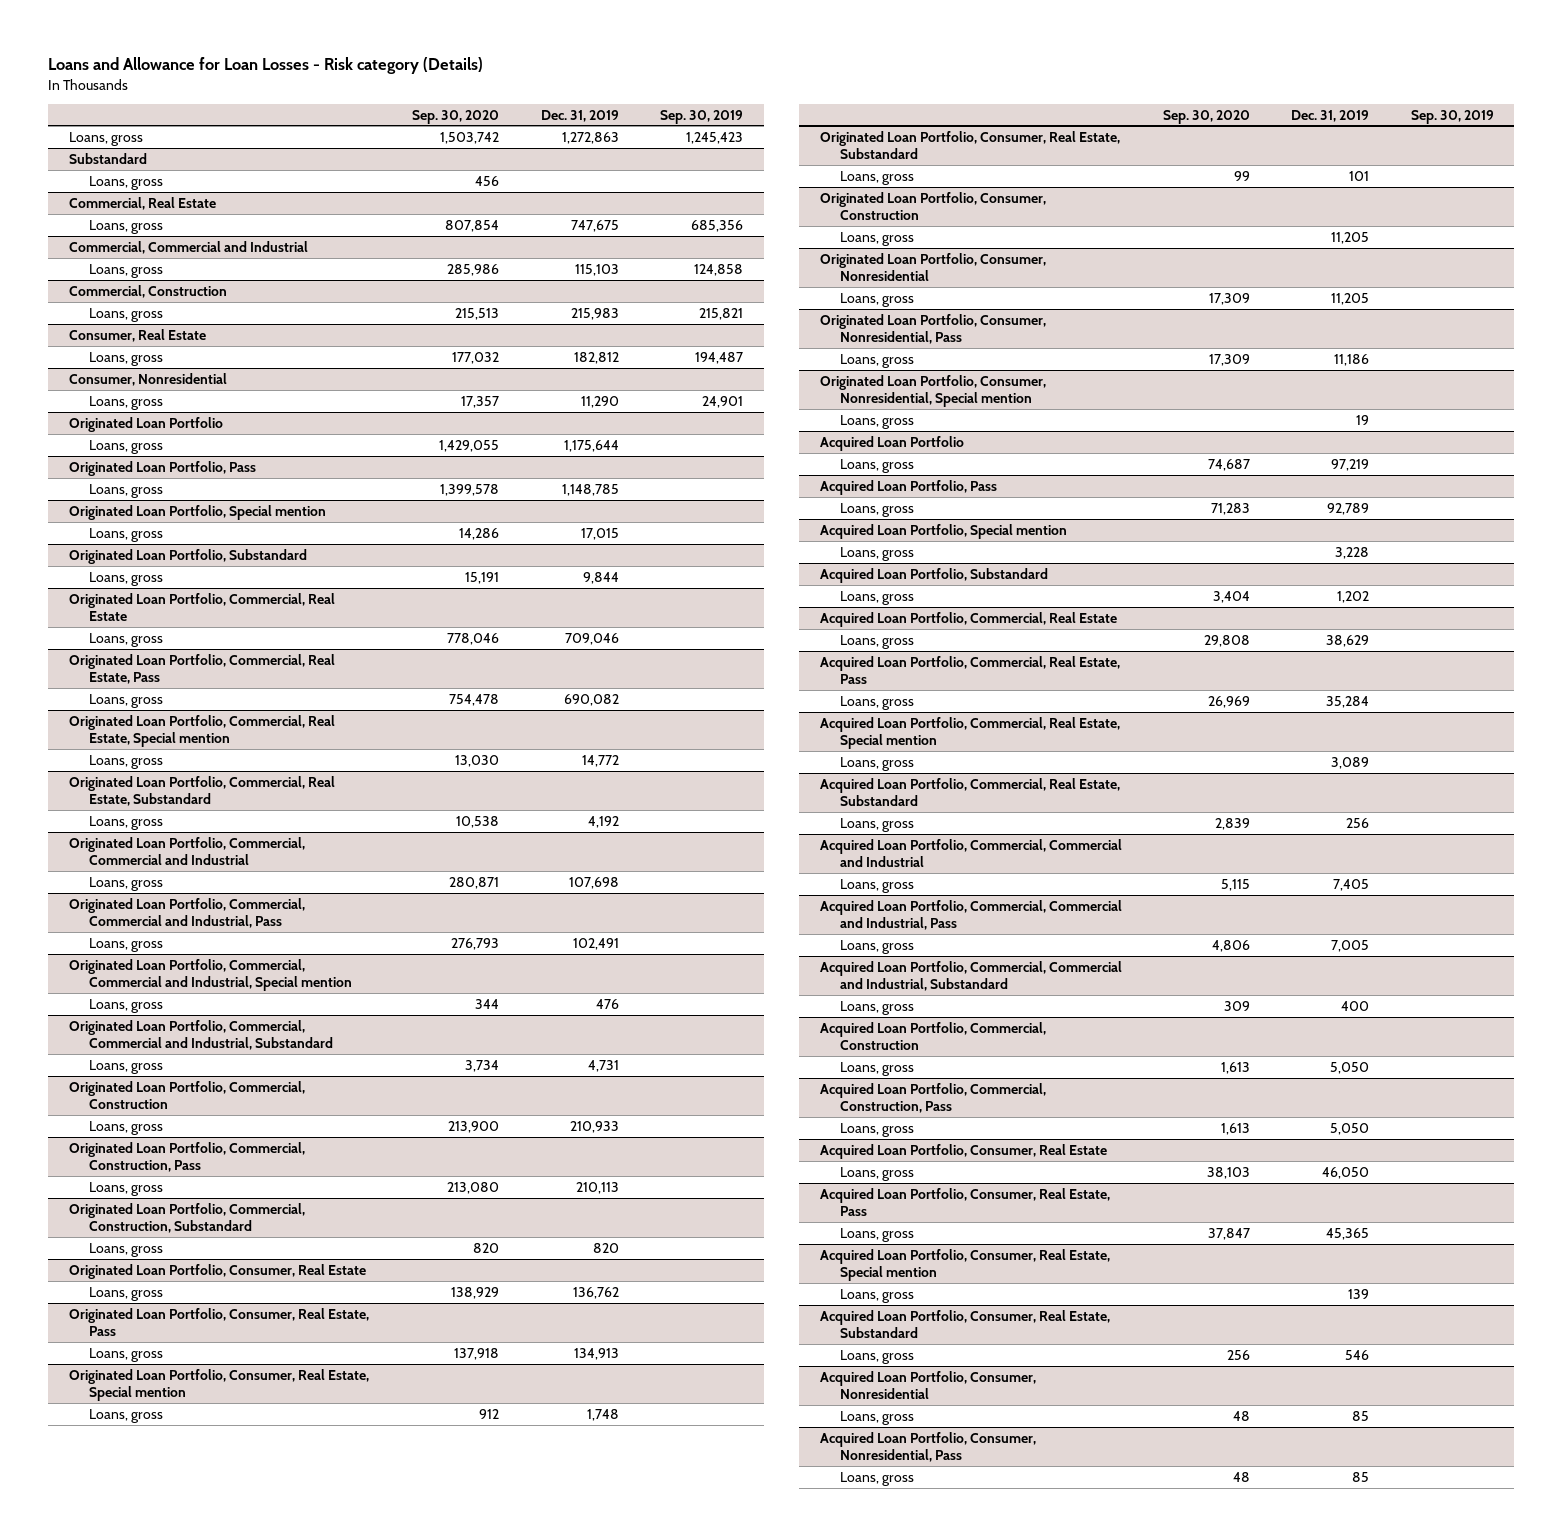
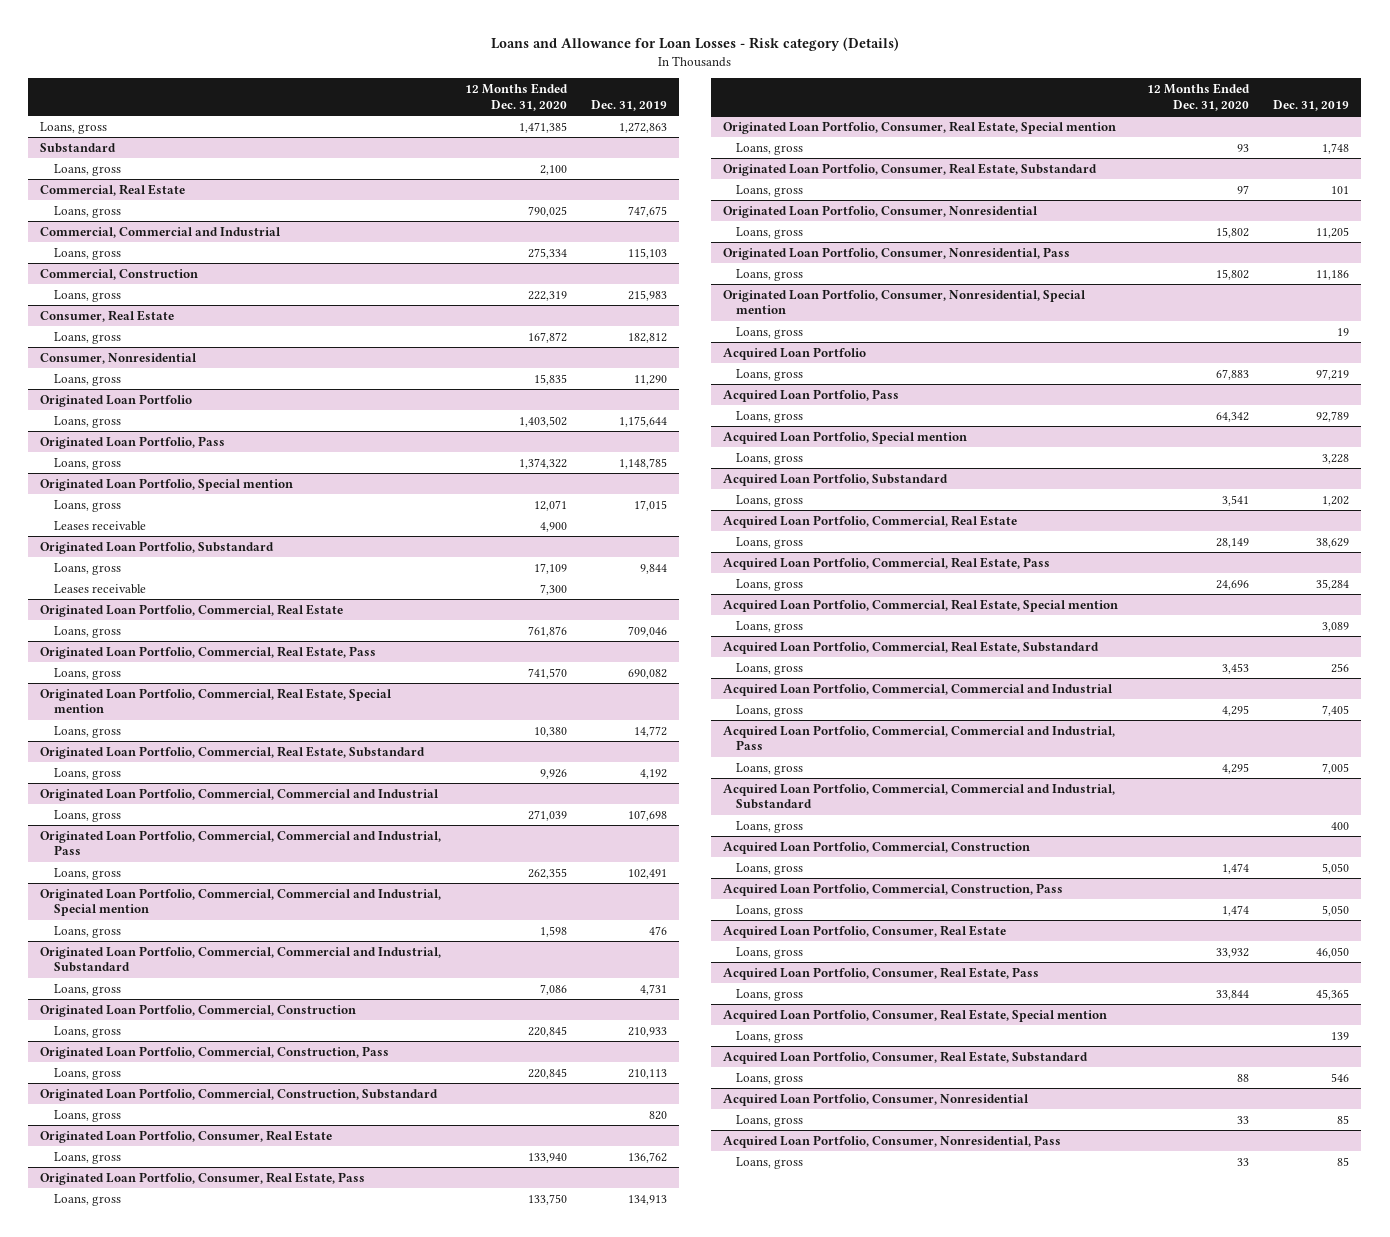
- | Sep. 30, 2020 | Dec. 31, 2019 | Sep. 30, 2019
+ | 12 Months Ended Dec. 31, 2020 | Dec. 31, 2019
@ Originated Loan Portfolio, Special mention
+ Leases receivable | 4,900 |
@ Originated Loan Portfolio, Substandard
+ Leases receivable | 7,300 |
- Originated Loan Portfolio, Consumer, Construction
- Loans, gross | | 11,205 |

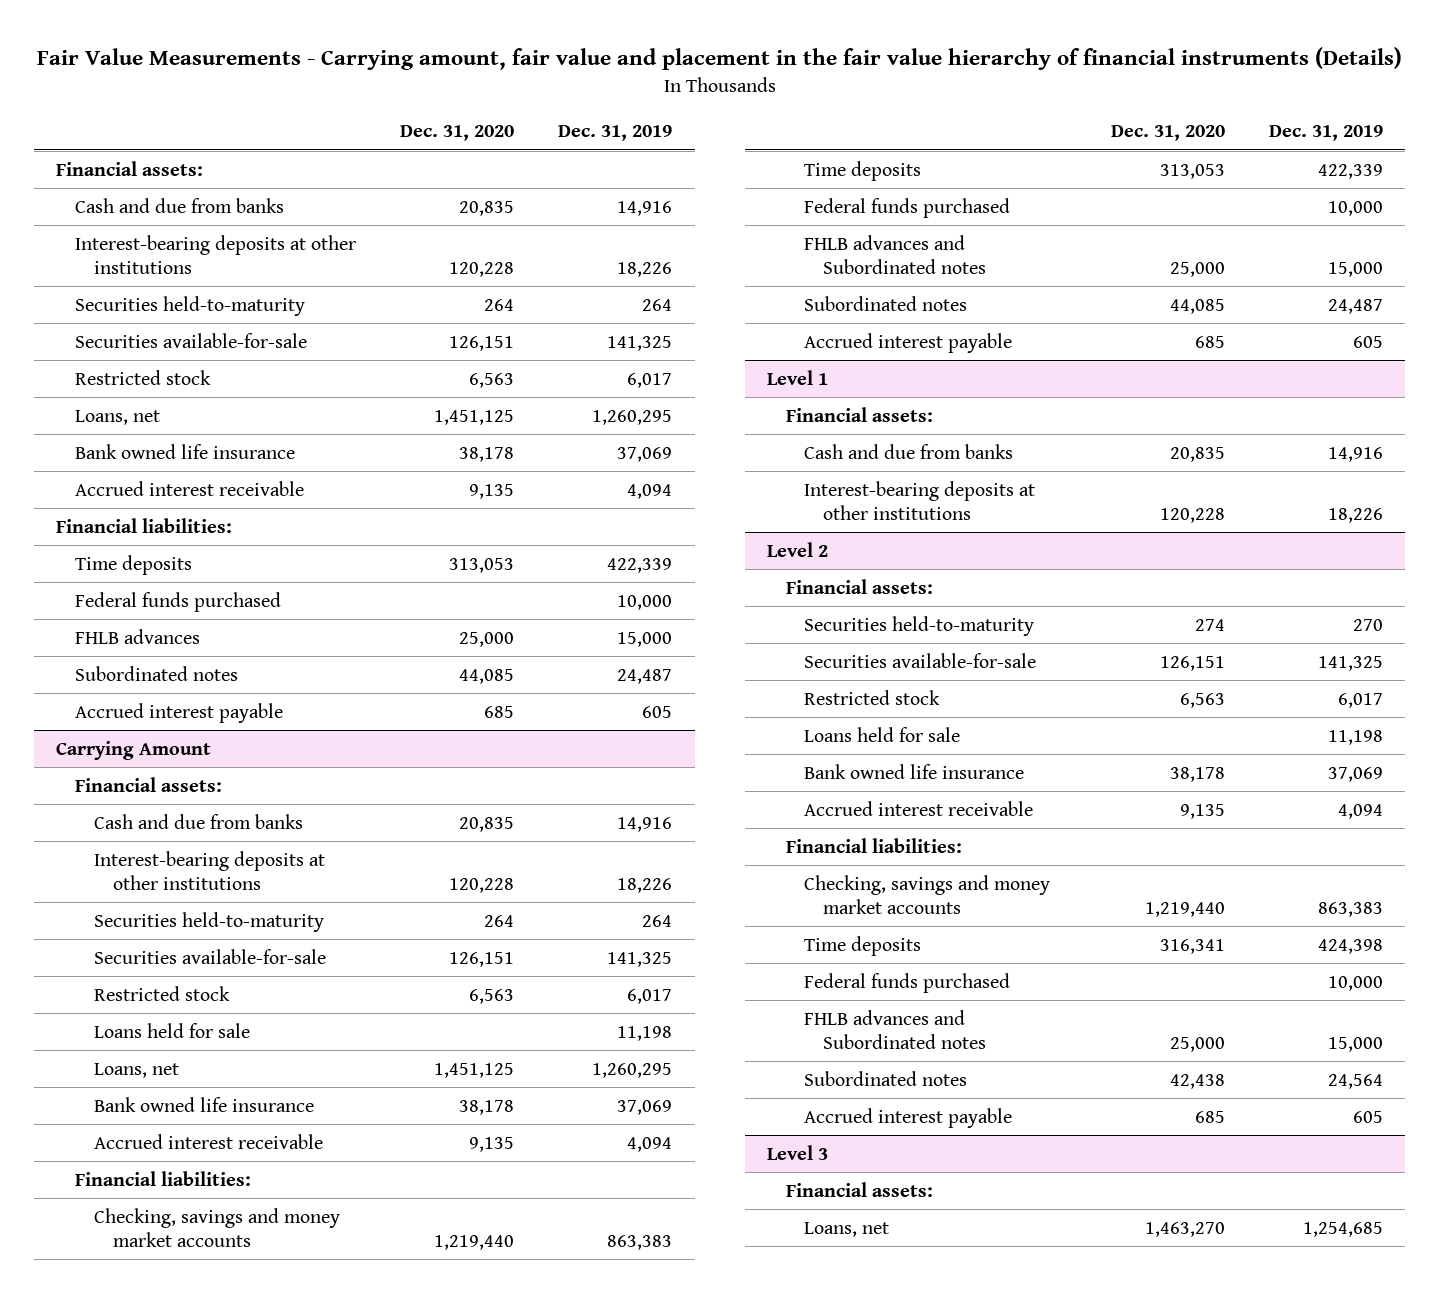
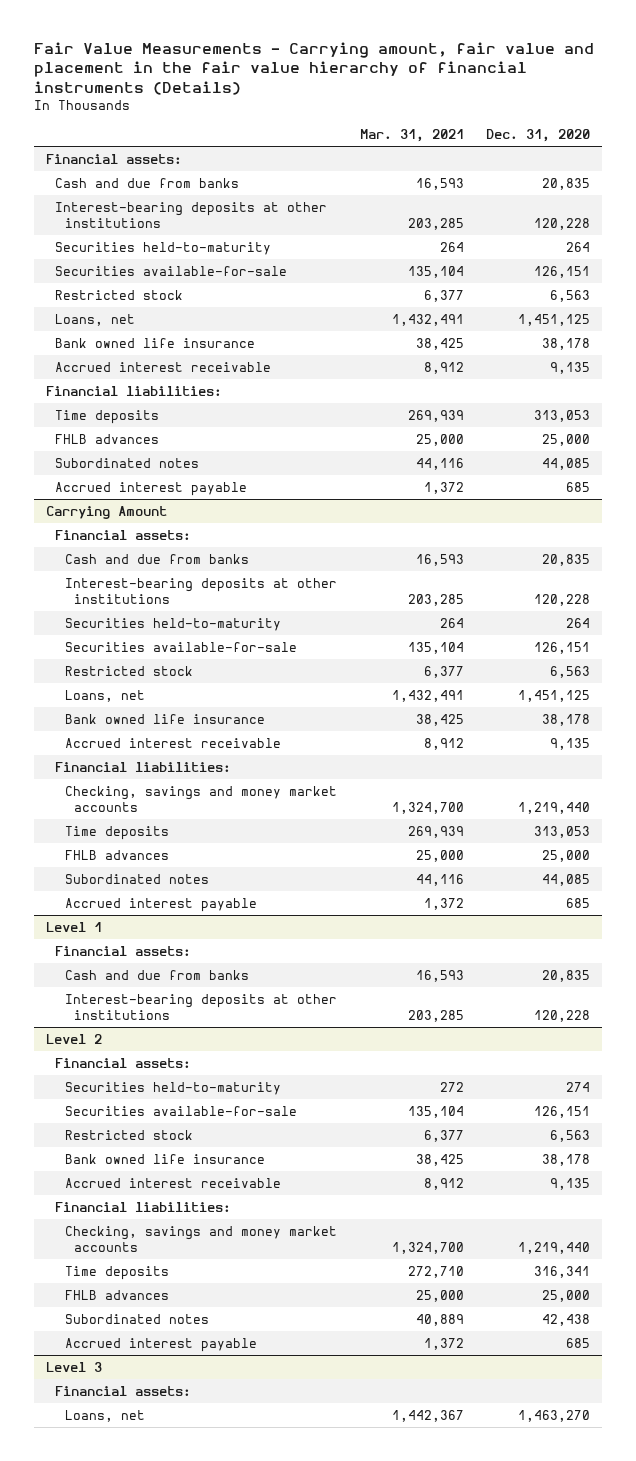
- | Dec. 31, 2020 | Dec. 31, 2019
+ | Mar. 31, 2021 | Dec. 31, 2020
- Federal funds purchased | | 10,000
@ Carrying Amount
- Loans held for sale | | 11,198
- Federal funds purchased | | 10,000
- FHLB advances and Subordinated notes | 25,000 | 15,000
+ FHLB advances | 25,000 | 25,000
@ Level 2
- Loans held for sale | | 11,198
- Federal funds purchased | | 10,000
- FHLB advances and Subordinated notes | 25,000 | 15,000
+ FHLB advances | 25,000 | 25,000

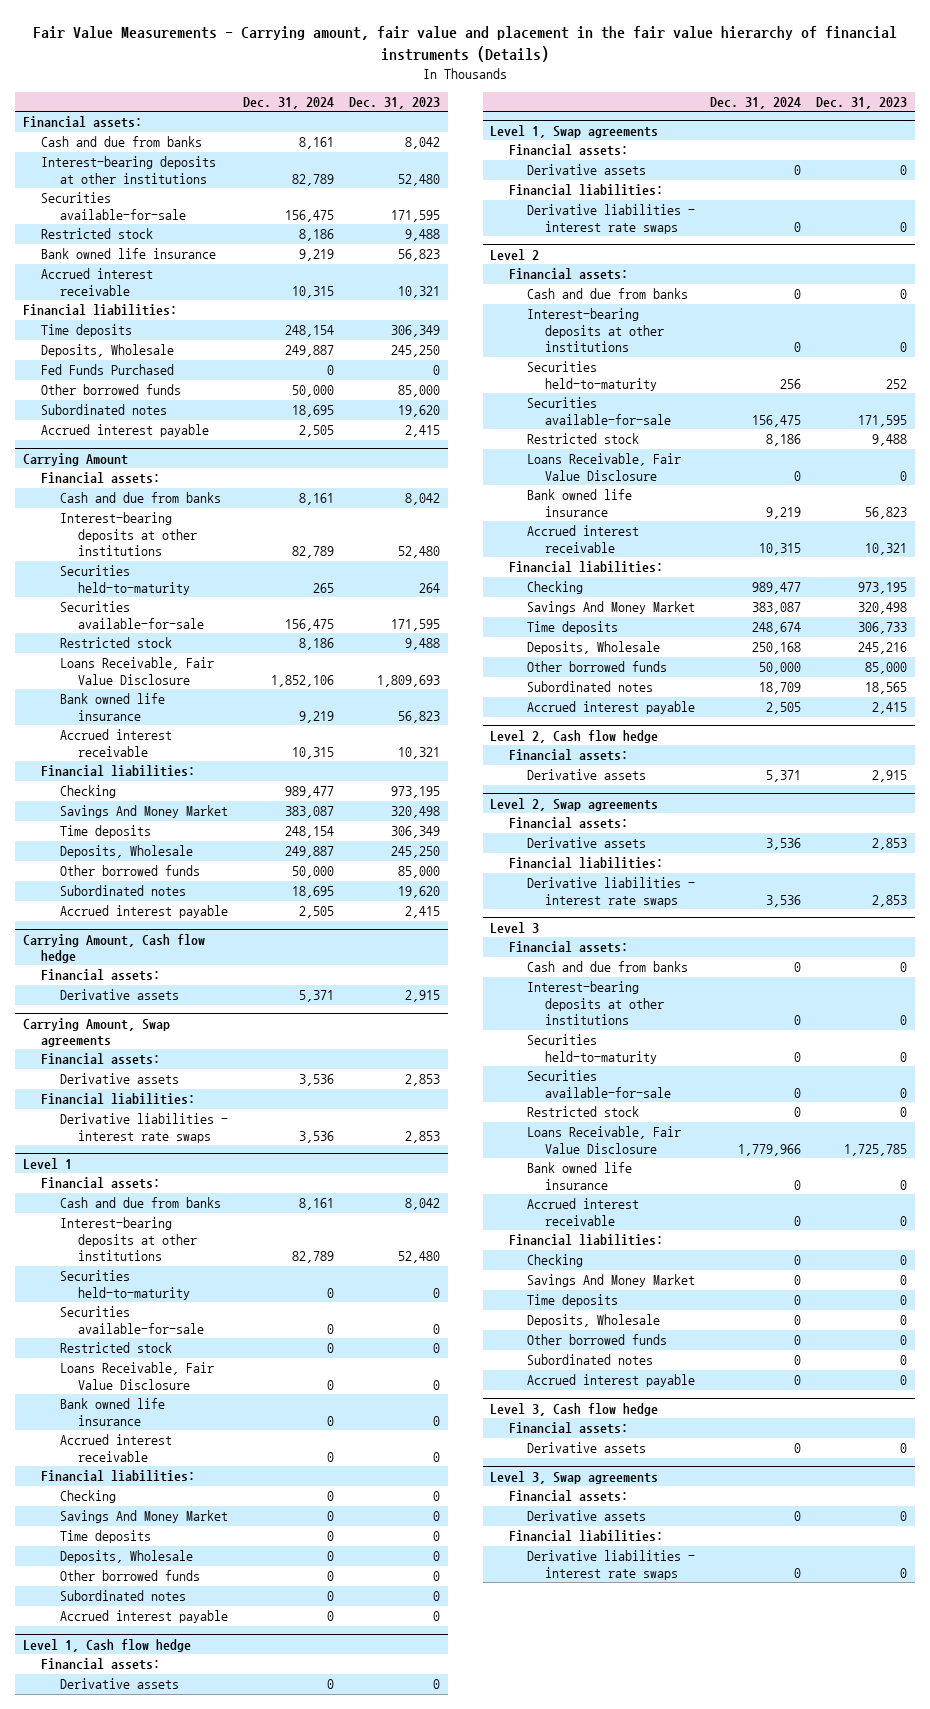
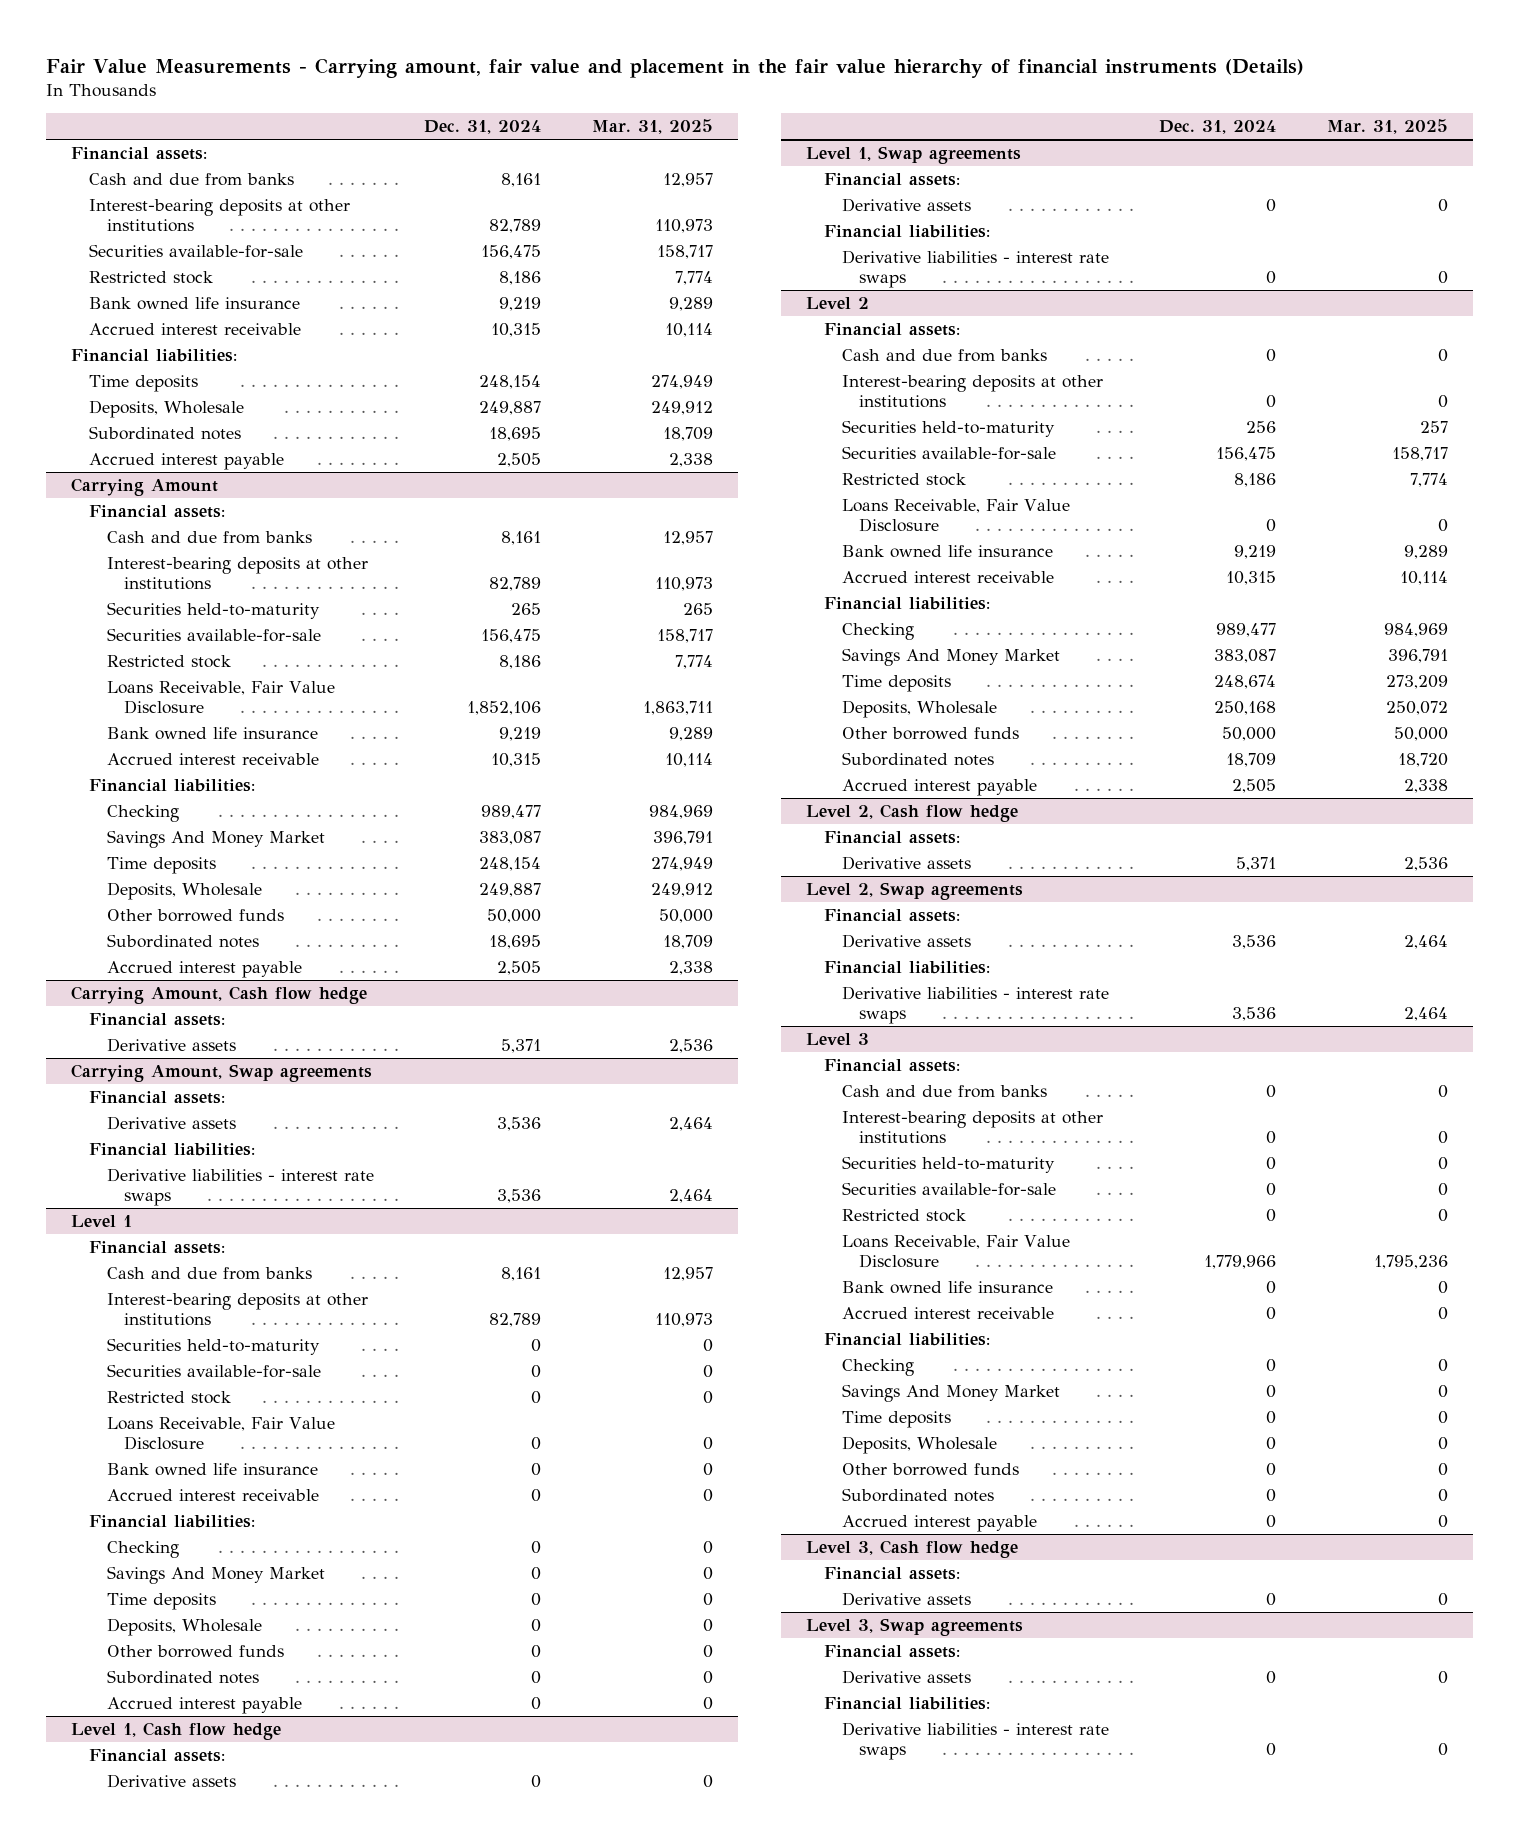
- | Dec. 31, 2024 | Dec. 31, 2023
+ | Dec. 31, 2024 | Mar. 31, 2025
- Fed Funds Purchased | 0 | 0
- Other borrowed funds | 50,000 | 85,000

